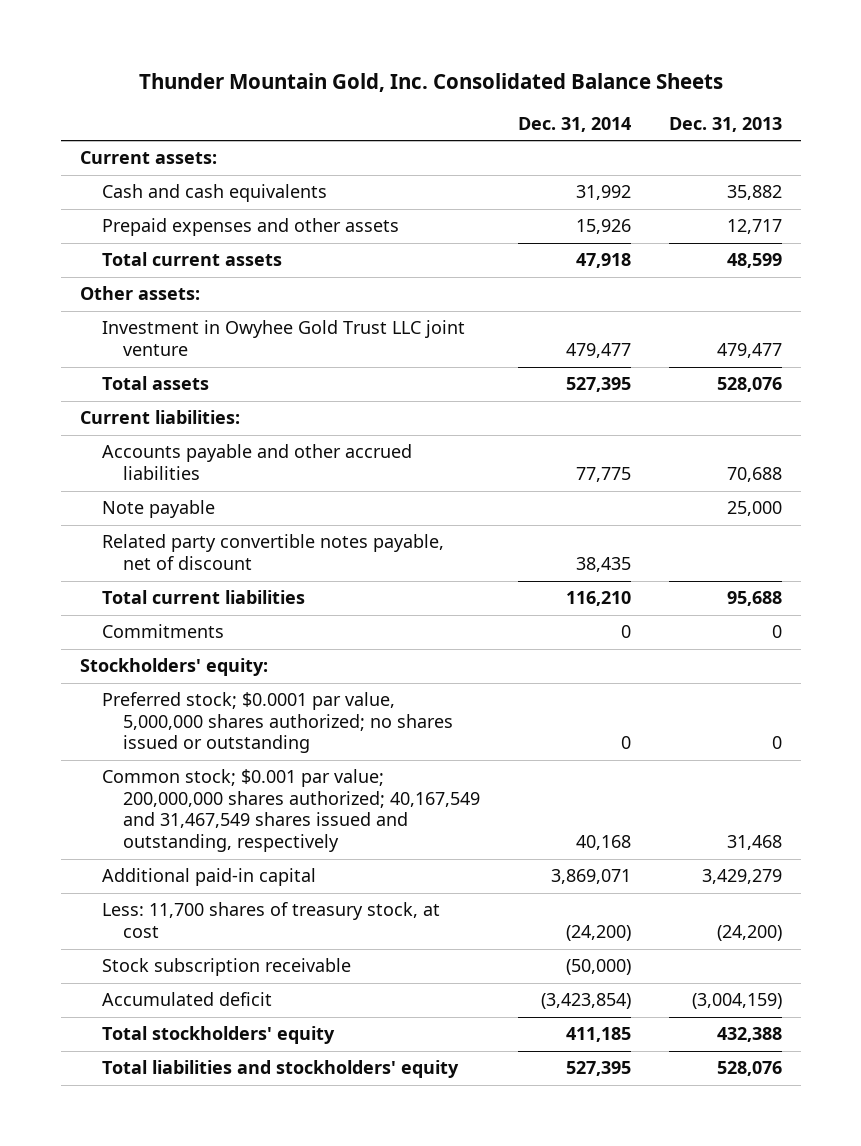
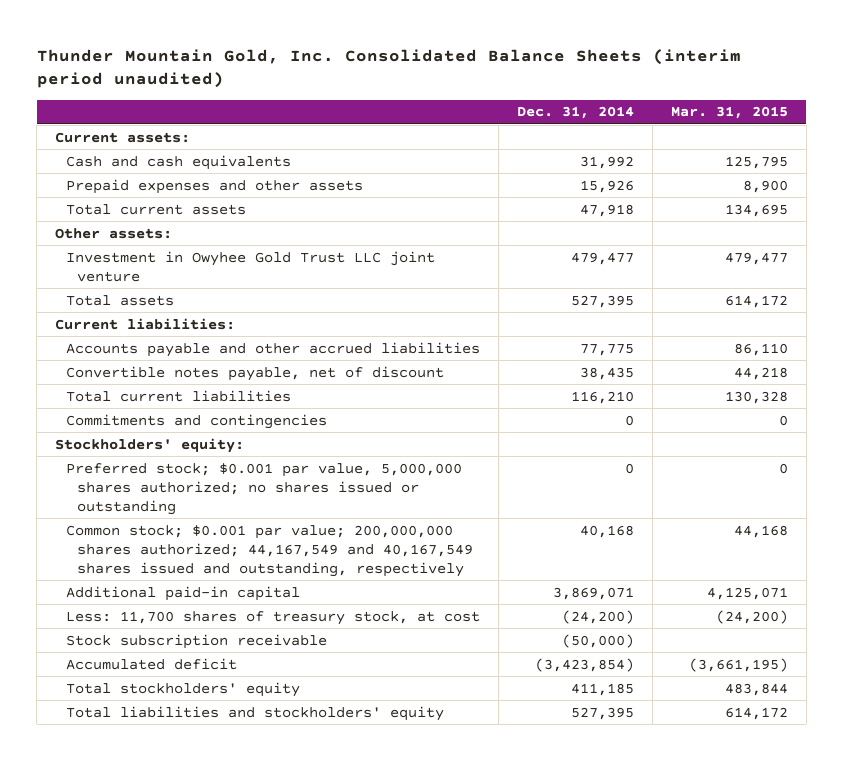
- Thunder Mountain Gold, Inc. Consolidated Balance Sheets
+ Thunder Mountain Gold, Inc. Consolidated Balance Sheets (interim period unaudited)
- | Dec. 31, 2014 | Dec. 31, 2013
+ | Dec. 31, 2014 | Mar. 31, 2015
- Note payable | | 25,000
- Related party convertible notes payable, net of discount | 38,435 |
+ Convertible notes payable, net of discount | 38,435 | 44,218
- Commitments | 0 | 0
+ Commitments and contingencies | 0 | 0
- Preferred stock; $0.0001 par value, 5,000,000 shares authorized; no shares issued or outstanding | 0 | 0
- Common stock; $0.001 par value; 200,000,000 shares authorized; 40,167,549 and 31,467,549 shares issued and outstanding, respectively | 40,168 | 31,468
+ Preferred stock; $0.001 par value, 5,000,000 shares authorized; no shares issued or outstanding | 0 | 0
+ Common stock; $0.001 par value; 200,000,000 shares authorized; 44,167,549 and 40,167,549 shares issued and outstanding, respectively | 40,168 | 44,168

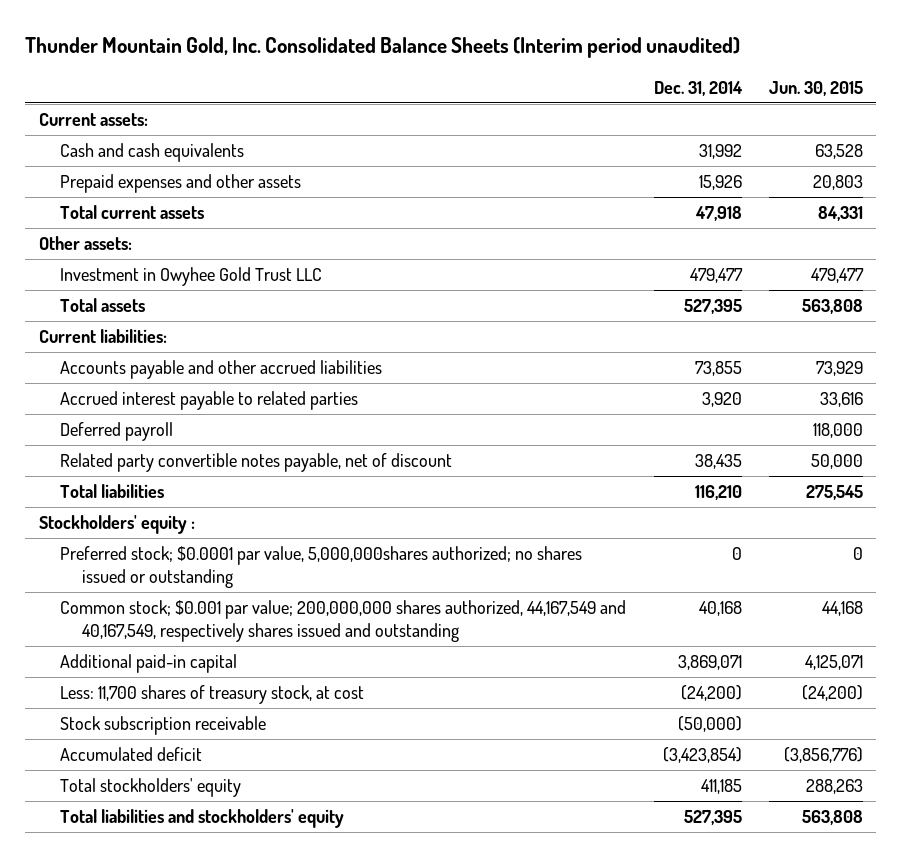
- Thunder Mountain Gold, Inc. Consolidated Balance Sheets (interim period unaudited)
+ Thunder Mountain Gold, Inc. Consolidated Balance Sheets (Interim period unaudited)
- | Dec. 31, 2014 | Mar. 31, 2015
+ | Dec. 31, 2014 | Jun. 30, 2015
- Investment in Owyhee Gold Trust LLC joint venture | 479,477 | 479,477
+ Investment in Owyhee Gold Trust LLC | 479,477 | 479,477
- Accounts payable and other accrued liabilities | 77,775 | 86,110
- Convertible notes payable, net of discount | 38,435 | 44,218
- Total current liabilities | 116,210 | 130,328
- Commitments and contingencies | 0 | 0
- Stockholders' equity:
- Preferred stock; $0.001 par value, 5,000,000 shares authorized; no shares issued or outstanding | 0 | 0
- Common stock; $0.001 par value; 200,000,000 shares authorized; 44,167,549 and 40,167,549 shares issued and outstanding, respectively | 40,168 | 44,168
+ Accounts payable and other accrued liabilities | 73,855 | 73,929
+ Accrued interest payable to related parties | 3,920 | 33,616
+ Deferred payroll | | 118,000
+ Related party convertible notes payable, net of discount | 38,435 | 50,000
+ Total liabilities | 116,210 | 275,545
+ Stockholders' equity :
+ Preferred stock; $0.0001 par value, 5,000,000shares authorized; no shares issued or outstanding | 0 | 0
+ Common stock; $0.001 par value; 200,000,000 shares authorized, 44,167,549 and 40,167,549, respectively shares issued and outstanding | 40,168 | 44,168

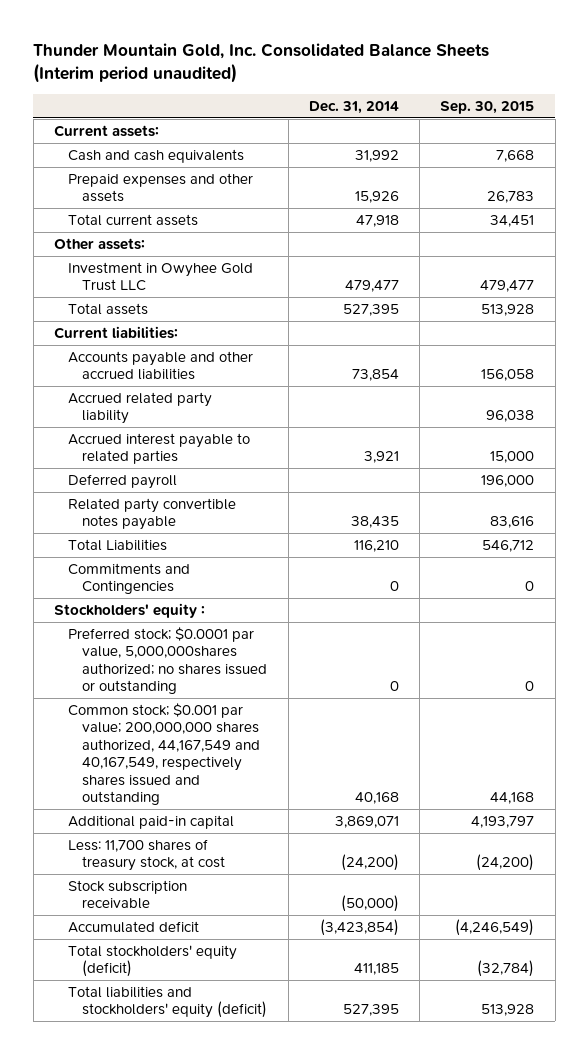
- | Dec. 31, 2014 | Jun. 30, 2015
+ | Dec. 31, 2014 | Sep. 30, 2015
- Accounts payable and other accrued liabilities | 73,855 | 73,929
- Accrued interest payable to related parties | 3,920 | 33,616
+ Accounts payable and other accrued liabilities | 73,854 | 156,058
+ Accrued related party liability | | 96,038
+ Accrued interest payable to related parties | 3,921 | 15,000
- Related party convertible notes payable, net of discount | 38,435 | 50,000
- Total liabilities | 116,210 | 275,545
+ Related party convertible notes payable | 38,435 | 83,616
+ Total Liabilities | 116,210 | 546,712
+ Commitments and Contingencies | 0 | 0
- Total stockholders' equity | 411,185 | 288,263
- Total liabilities and stockholders' equity | 527,395 | 563,808
+ Total stockholders' equity (deficit) | 411,185 | (32,784)
+ Total liabilities and stockholders' equity (deficit) | 527,395 | 513,928

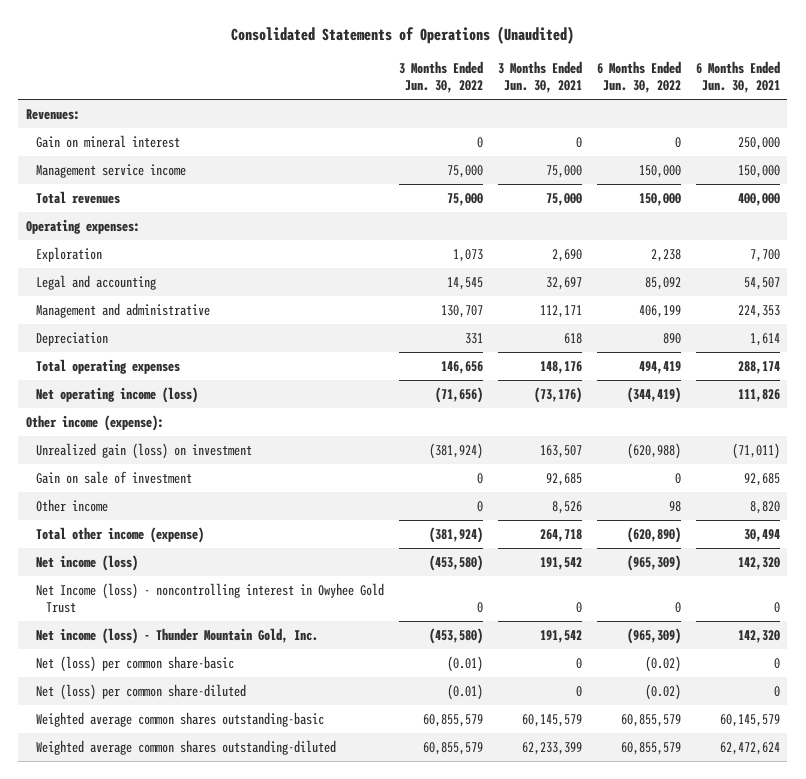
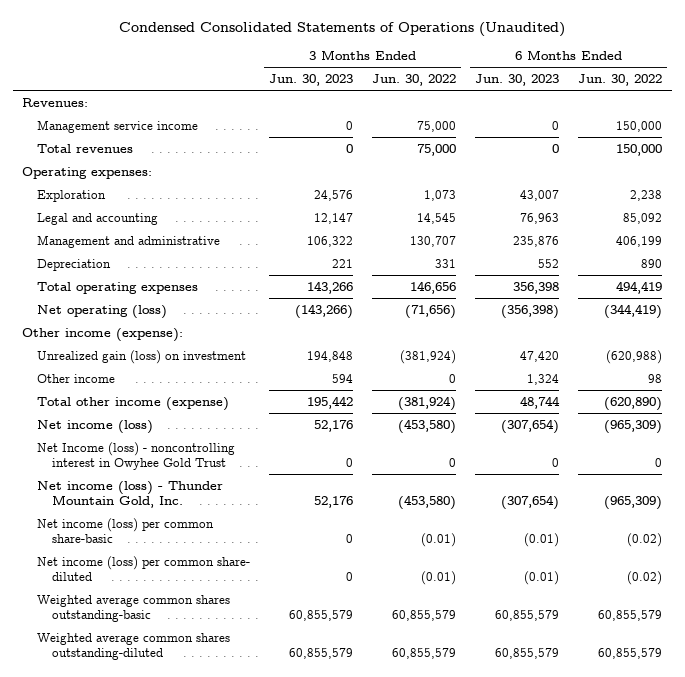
- Consolidated Statements of Operations (Unaudited)
+ Condensed Consolidated Statements of Operations (Unaudited)
- | 3 Months Ended Jun. 30, 2022 | 3 Months Ended Jun. 30, 2021 | 6 Months Ended Jun. 30, 2022 | 6 Months Ended Jun. 30, 2021
+ | 3 Months Ended Jun. 30, 2023 | 3 Months Ended Jun. 30, 2022 | 6 Months Ended Jun. 30, 2023 | 6 Months Ended Jun. 30, 2022
- Gain on mineral interest | 0 | 0 | 0 | 250,000
- Net operating income (loss) | (71,656) | (73,176) | (344,419) | 111,826
+ Net operating (loss) | (143,266) | (71,656) | (356,398) | (344,419)
- Gain on sale of investment | 0 | 92,685 | 0 | 92,685
- Net (loss) per common share-basic | (0.01) | 0 | (0.02) | 0
- Net (loss) per common share-diluted | (0.01) | 0 | (0.02) | 0
+ Net income (loss) per common share-basic | 0 | (0.01) | (0.01) | (0.02)
+ Net income (loss) per common share- diluted | 0 | (0.01) | (0.01) | (0.02)

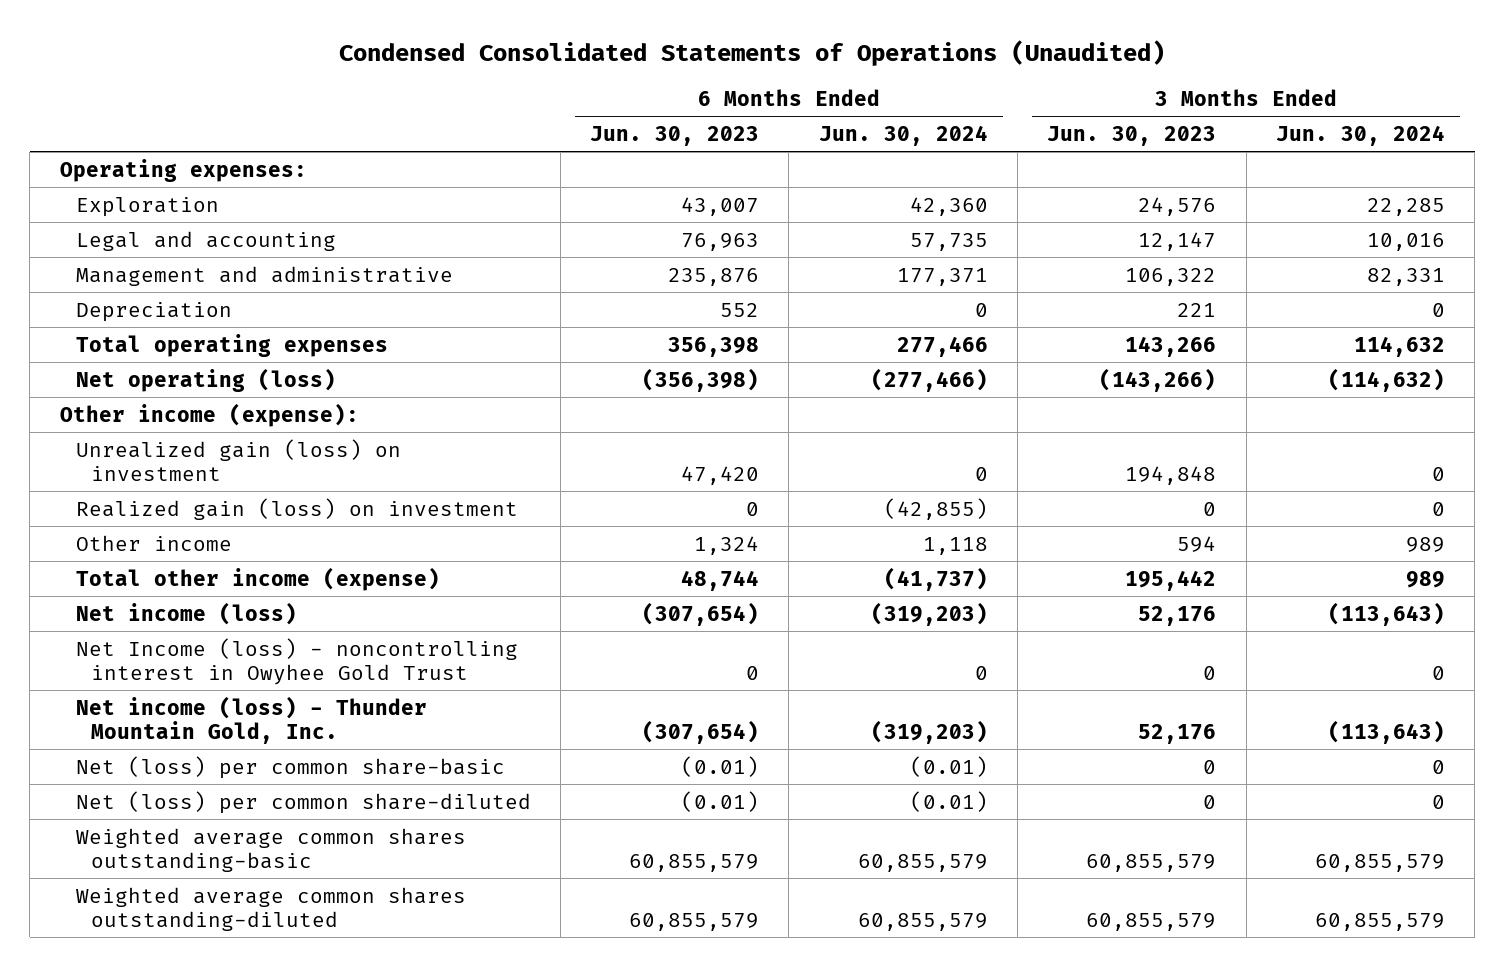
- | 3 Months Ended Jun. 30, 2023 | 3 Months Ended Jun. 30, 2022 | 6 Months Ended Jun. 30, 2023 | 6 Months Ended Jun. 30, 2022
+ | 6 Months Ended Jun. 30, 2023 | 6 Months Ended Jun. 30, 2024 | 3 Months Ended Jun. 30, 2023 | 3 Months Ended Jun. 30, 2024
- Revenues:
- Management service income | 0 | 75,000 | 0 | 150,000
- Total revenues | 0 | 75,000 | 0 | 150,000
+ Realized gain (loss) on investment | 0 | (42,855) | 0 | 0
- Net income (loss) per common share-basic | 0 | (0.01) | (0.01) | (0.02)
- Net income (loss) per common share- diluted | 0 | (0.01) | (0.01) | (0.02)
+ Net (loss) per common share-basic | (0.01) | (0.01) | 0 | 0
+ Net (loss) per common share-diluted | (0.01) | (0.01) | 0 | 0

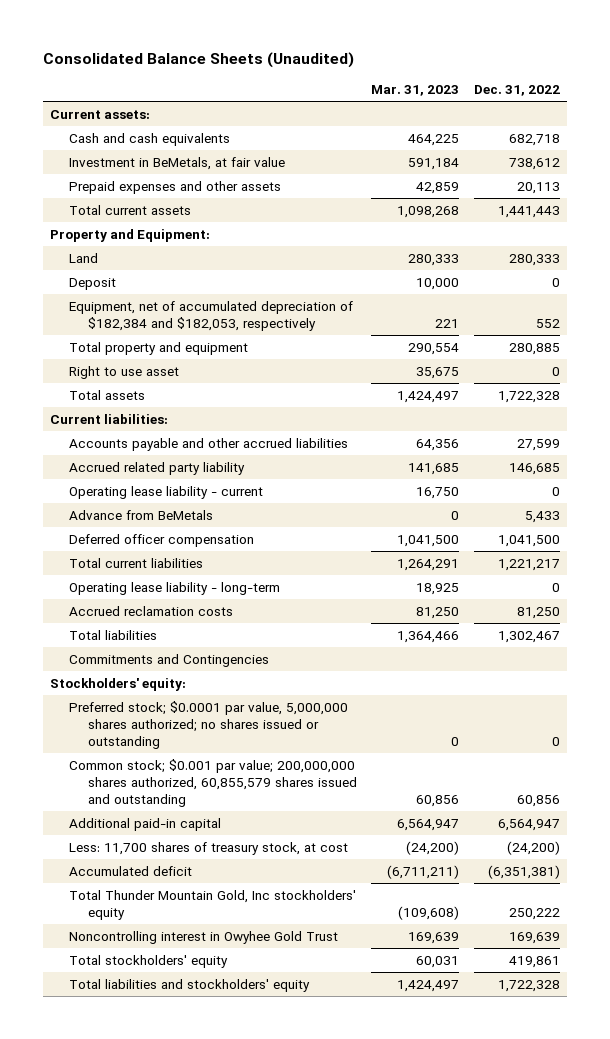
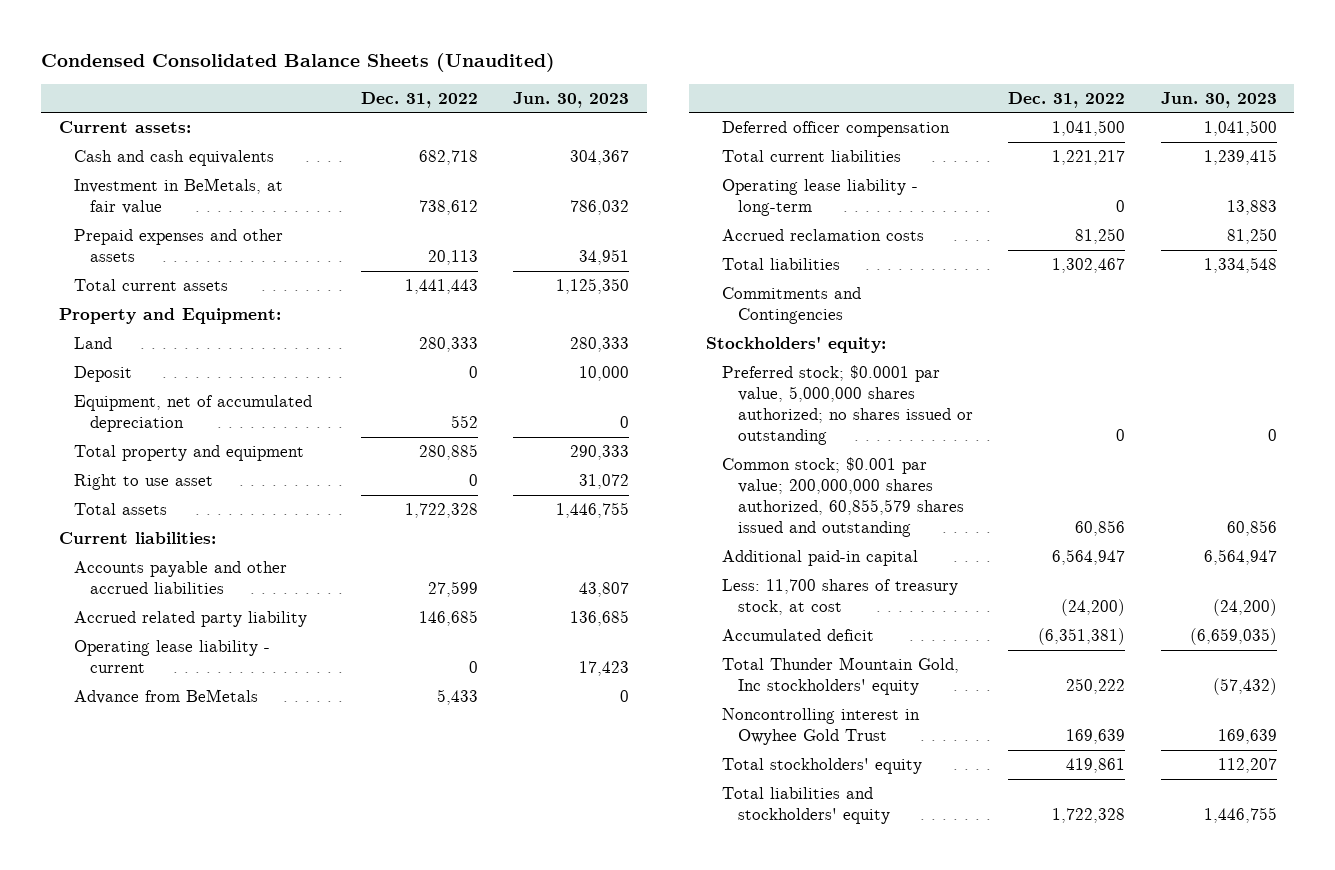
- Consolidated Balance Sheets (Unaudited)
+ Condensed Consolidated Balance Sheets (Unaudited)
- | Mar. 31, 2023 | Dec. 31, 2022
+ | Dec. 31, 2022 | Jun. 30, 2023
- Equipment, net of accumulated depreciation of $182,384 and $182,053, respectively | 221 | 552
+ Equipment, net of accumulated depreciation | 552 | 0

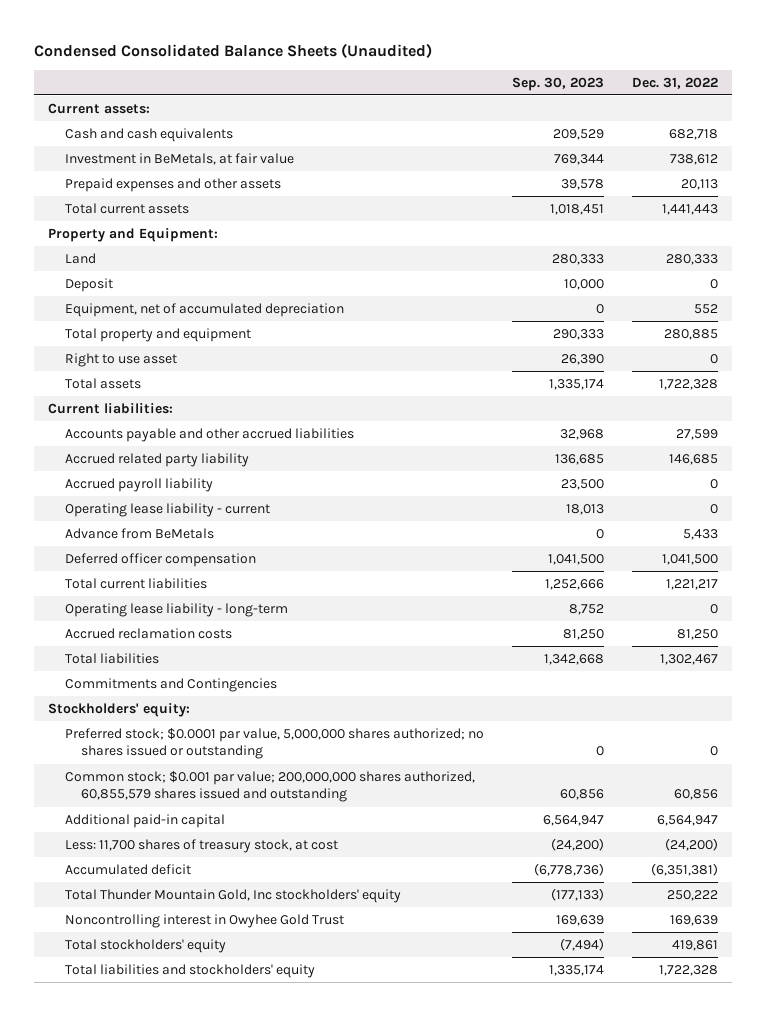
- | Dec. 31, 2022 | Jun. 30, 2023
+ | Sep. 30, 2023 | Dec. 31, 2022
+ Accrued payroll liability | 23,500 | 0

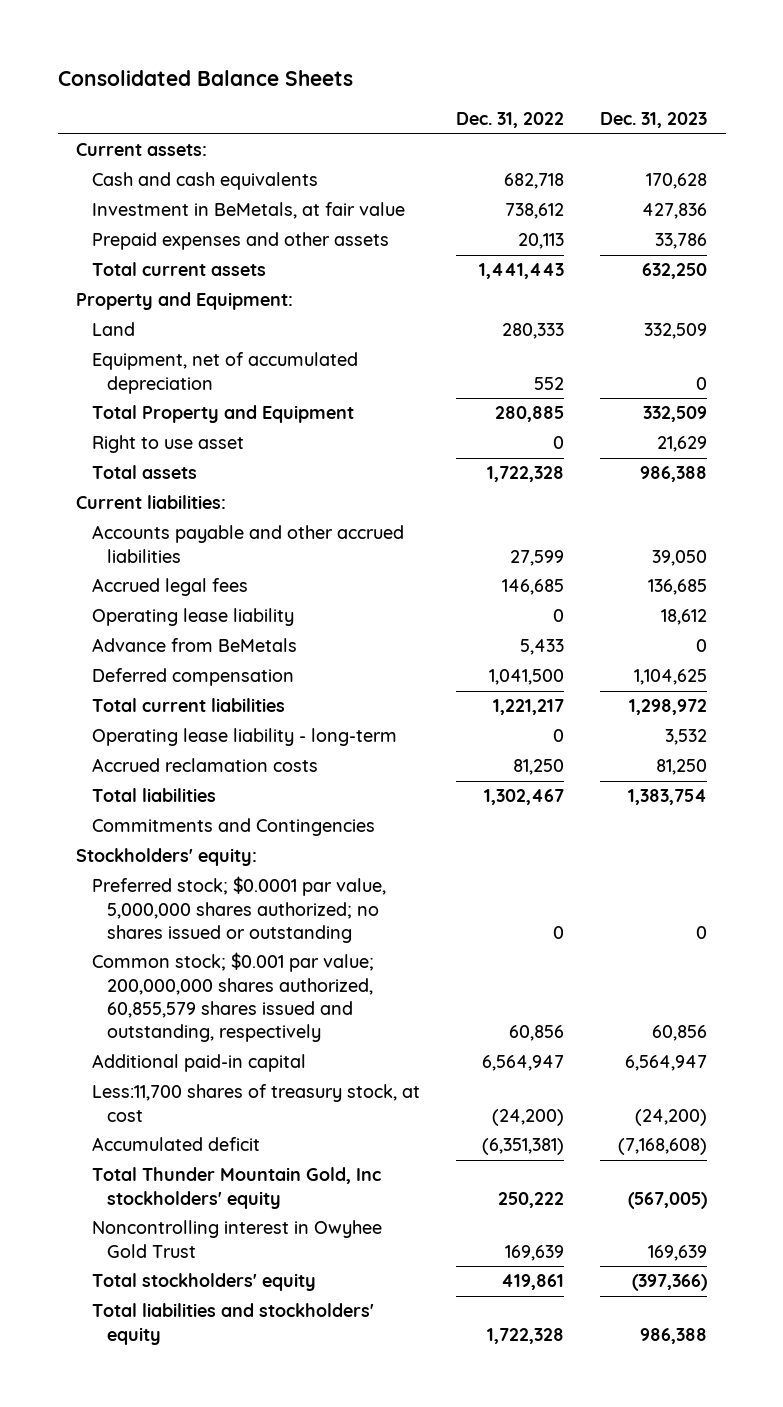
- Condensed Consolidated Balance Sheets (Unaudited)
+ Consolidated Balance Sheets
- | Sep. 30, 2023 | Dec. 31, 2022
+ | Dec. 31, 2022 | Dec. 31, 2023
- Deposit | 10,000 | 0
- Total property and equipment | 290,333 | 280,885
+ Total Property and Equipment | 280,885 | 332,509
- Accrued related party liability | 136,685 | 146,685
- Accrued payroll liability | 23,500 | 0
- Operating lease liability - current | 18,013 | 0
+ Accrued legal fees | 146,685 | 136,685
+ Operating lease liability | 0 | 18,612
- Deferred officer compensation | 1,041,500 | 1,041,500
+ Deferred compensation | 1,041,500 | 1,104,625
- Common stock; $0.001 par value; 200,000,000 shares authorized, 60,855,579 shares issued and outstanding | 60,856 | 60,856
+ Common stock; $0.001 par value; 200,000,000 shares authorized, 60,855,579 shares issued and outstanding, respectively | 60,856 | 60,856
- Less: 11,700 shares of treasury stock, at cost | (24,200) | (24,200)
+ Less:11,700 shares of treasury stock, at cost | (24,200) | (24,200)

